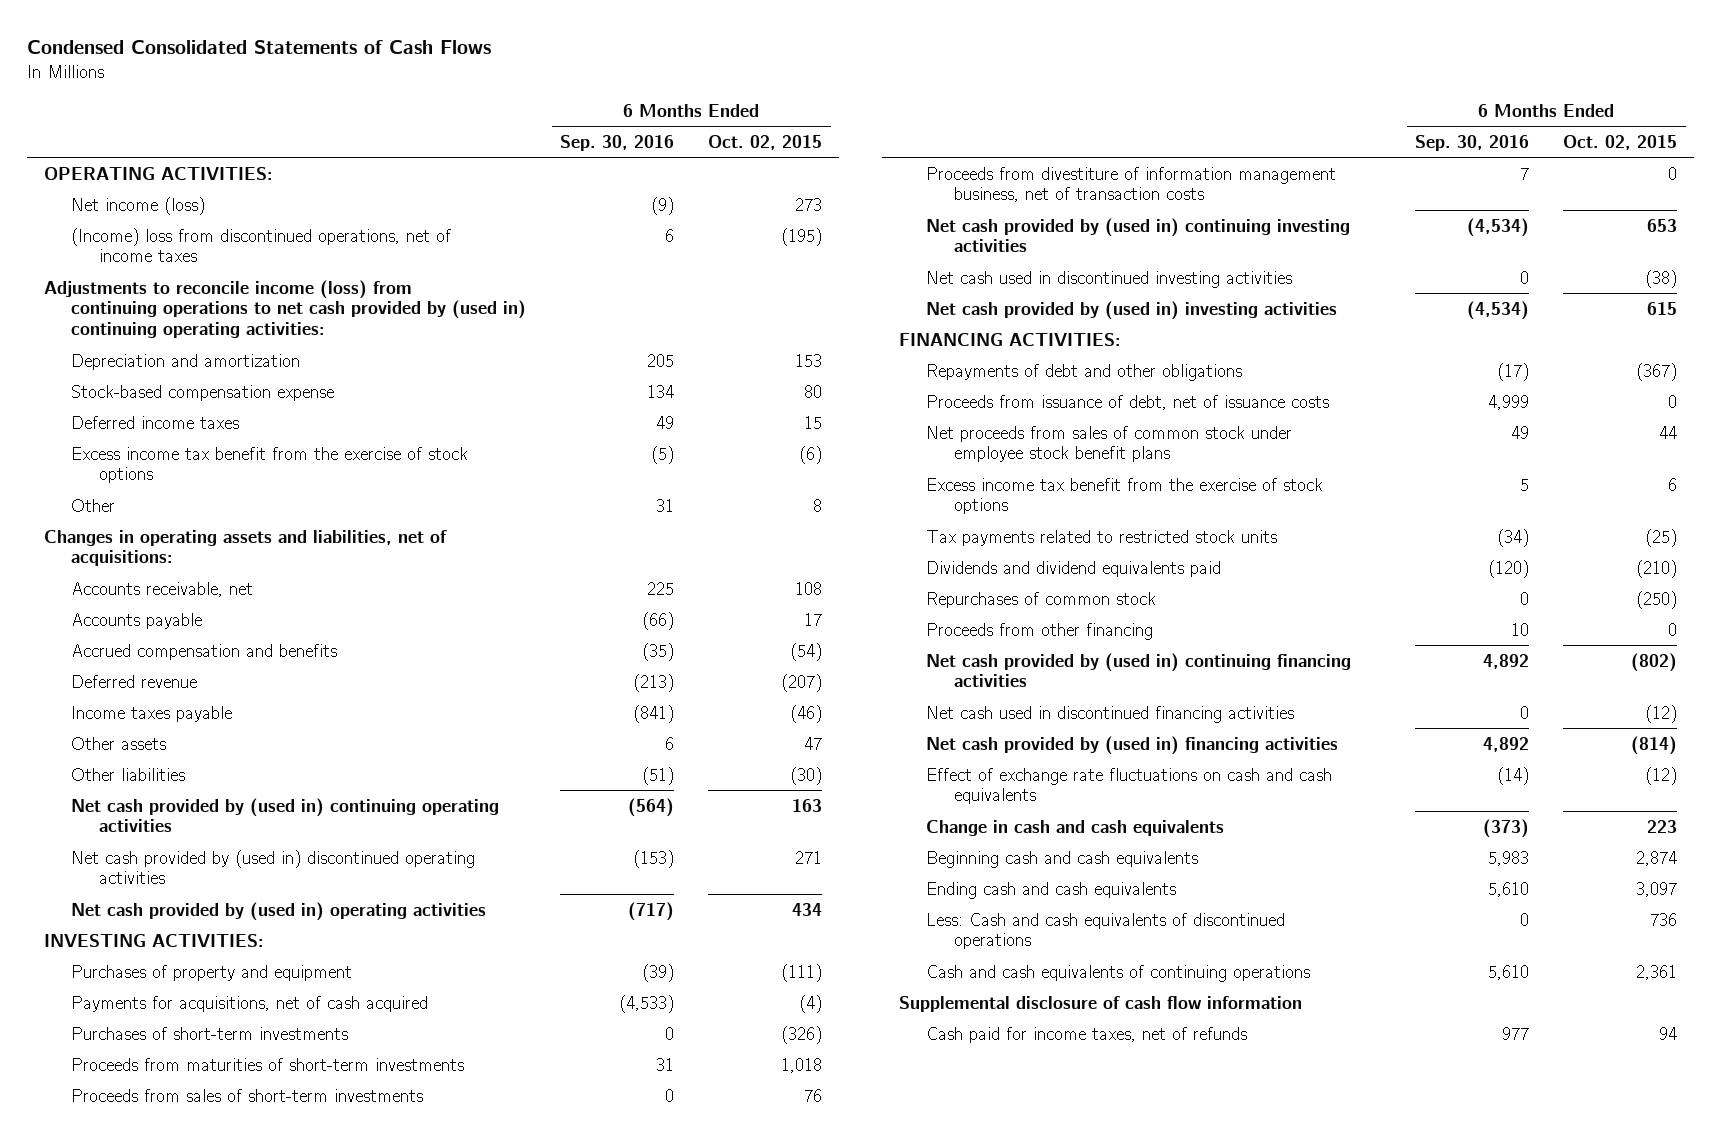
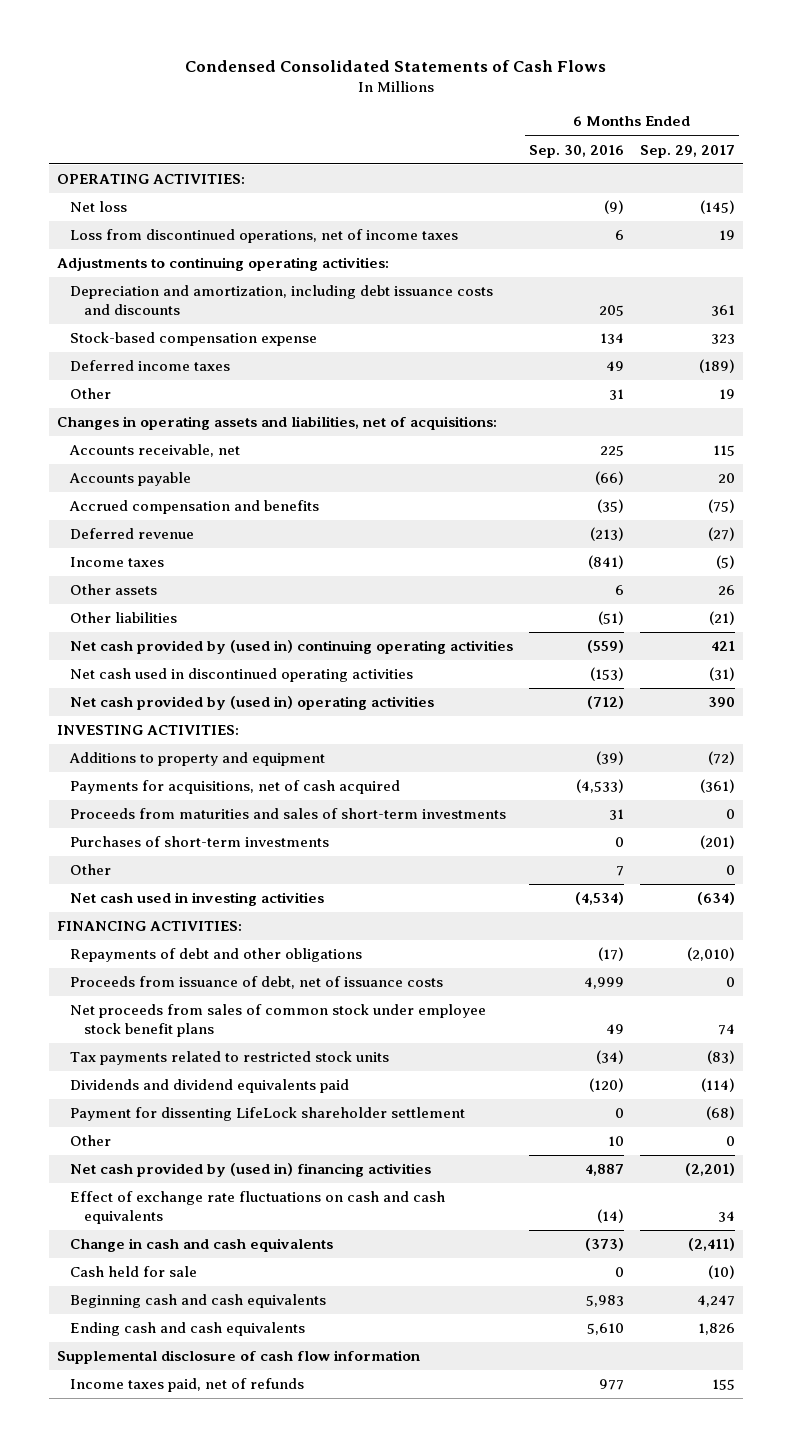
- | 6 Months Ended Sep. 30, 2016 | 6 Months Ended Oct. 02, 2015
+ | 6 Months Ended Sep. 30, 2016 | 6 Months Ended Sep. 29, 2017
- Net income (loss) | (9) | 273
- (Income) loss from discontinued operations, net of income taxes | 6 | (195)
- Adjustments to reconcile income (loss) from continuing operations to net cash provided by (used in) continuing operating activities:
- Depreciation and amortization | 205 | 153
+ Net loss | (9) | (145)
+ Loss from discontinued operations, net of income taxes | 6 | 19
+ Adjustments to continuing operating activities:
+ Depreciation and amortization, including debt issuance costs and discounts | 205 | 361
- Excess income tax benefit from the exercise of stock options | (5) | (6)
- Income taxes payable | (841) | (46)
+ Income taxes | (841) | (5)
- Net cash provided by (used in) continuing operating activities | (564) | 163
- Net cash provided by (used in) discontinued operating activities | (153) | 271
- Net cash provided by (used in) operating activities | (717) | 434
+ Net cash provided by (used in) continuing operating activities | (559) | 421
+ Net cash used in discontinued operating activities | (153) | (31)
+ Net cash provided by (used in) operating activities | (712) | 390
- Purchases of property and equipment | (39) | (111)
+ Additions to property and equipment | (39) | (72)
+ Proceeds from maturities and sales of short-term investments | 31 | 0
- Proceeds from maturities of short-term investments | 31 | 1,018
- Proceeds from sales of short-term investments | 0 | 76
- Proceeds from divestiture of information management business, net of transaction costs | 7 | 0
- Net cash provided by (used in) continuing investing activities | (4,534) | 653
- Net cash used in discontinued investing activities | 0 | (38)
- Net cash provided by (used in) investing activities | (4,534) | 615
+ Other | 7 | 0
+ Net cash used in investing activities | (4,534) | (634)
- Excess income tax benefit from the exercise of stock options | 5 | 6
- Repurchases of common stock | 0 | (250)
- Proceeds from other financing | 10 | 0
- Net cash provided by (used in) continuing financing activities | 4,892 | (802)
- Net cash used in discontinued financing activities | 0 | (12)
- Net cash provided by (used in) financing activities | 4,892 | (814)
+ Payment for dissenting LifeLock shareholder settlement | 0 | (68)
+ Other | 10 | 0
+ Net cash provided by (used in) financing activities | 4,887 | (2,201)
+ Cash held for sale | 0 | (10)
- Less: Cash and cash equivalents of discontinued operations | 0 | 736
- Cash and cash equivalents of continuing operations | 5,610 | 2,361
- Cash paid for income taxes, net of refunds | 977 | 94
+ Income taxes paid, net of refunds | 977 | 155

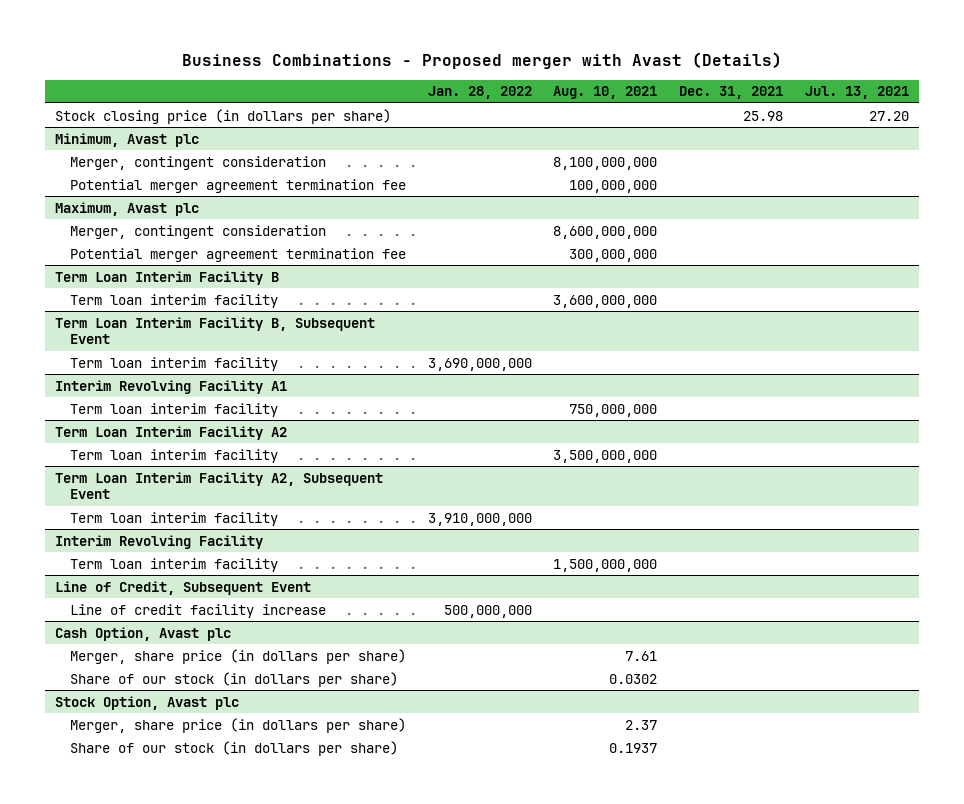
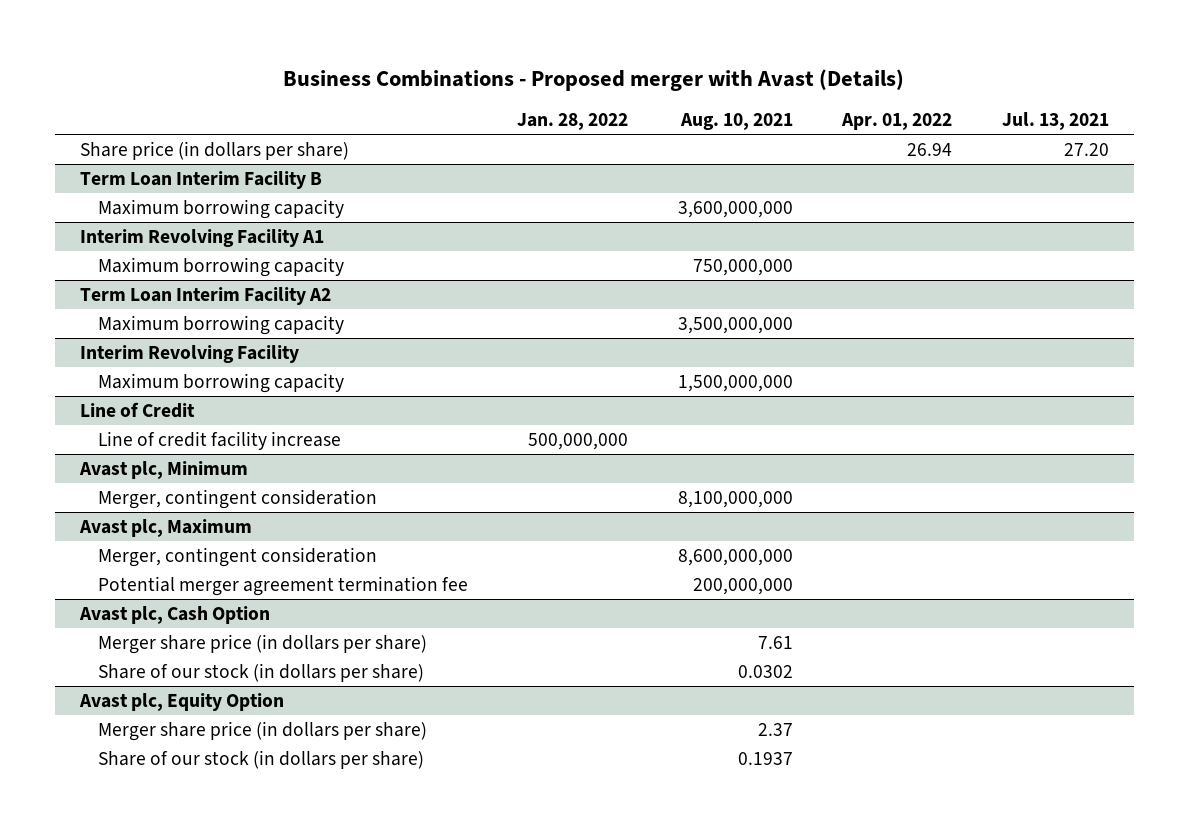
- | Jan. 28, 2022 | Aug. 10, 2021 | Dec. 31, 2021 | Jul. 13, 2021
+ | Jan. 28, 2022 | Aug. 10, 2021 | Apr. 01, 2022 | Jul. 13, 2021
- Stock closing price (in dollars per share) | | | 25.98 | 27.20
- Minimum, Avast plc
- Merger, contingent consideration | | 8,100,000,000 | |
- Potential merger agreement termination fee | | 100,000,000 | |
- Maximum, Avast plc
- Merger, contingent consideration | | 8,600,000,000 | |
- Potential merger agreement termination fee | | 300,000,000 | |
+ Share price (in dollars per share) | | | 26.94 | 27.20
@ Term Loan Interim Facility B
- Term loan interim facility | | 3,600,000,000 | |
- Term Loan Interim Facility B, Subsequent Event
- Term loan interim facility | 3,690,000,000 | | |
@ Term Loan Interim Facility B
+ Maximum borrowing capacity | | 3,600,000,000 | |
@ Interim Revolving Facility A1
- Term loan interim facility | | 750,000,000 | |
+ Maximum borrowing capacity | | 750,000,000 | |
@ Term Loan Interim Facility A2
- Term loan interim facility | | 3,500,000,000 | |
- Term Loan Interim Facility A2, Subsequent Event
- Term loan interim facility | 3,910,000,000 | | |
@ Term Loan Interim Facility A2
+ Maximum borrowing capacity | | 3,500,000,000 | |
@ Interim Revolving Facility
- Term loan interim facility | | 1,500,000,000 | |
- Line of Credit, Subsequent Event
@ Interim Revolving Facility
+ Maximum borrowing capacity | | 1,500,000,000 | |
+ Line of Credit
- Cash Option, Avast plc
- Merger, share price (in dollars per share) | | 7.61 | |
+ Avast plc, Minimum
+ Merger, contingent consideration | | 8,100,000,000 | |
+ Avast plc, Maximum
+ Merger, contingent consideration | | 8,600,000,000 | |
+ Potential merger agreement termination fee | | 200,000,000 | |
+ Avast plc, Cash Option
+ Merger share price (in dollars per share) | | 7.61 | |
- Stock Option, Avast plc
- Merger, share price (in dollars per share) | | 2.37 | |
+ Avast plc, Equity Option
+ Merger share price (in dollars per share) | | 2.37 | |

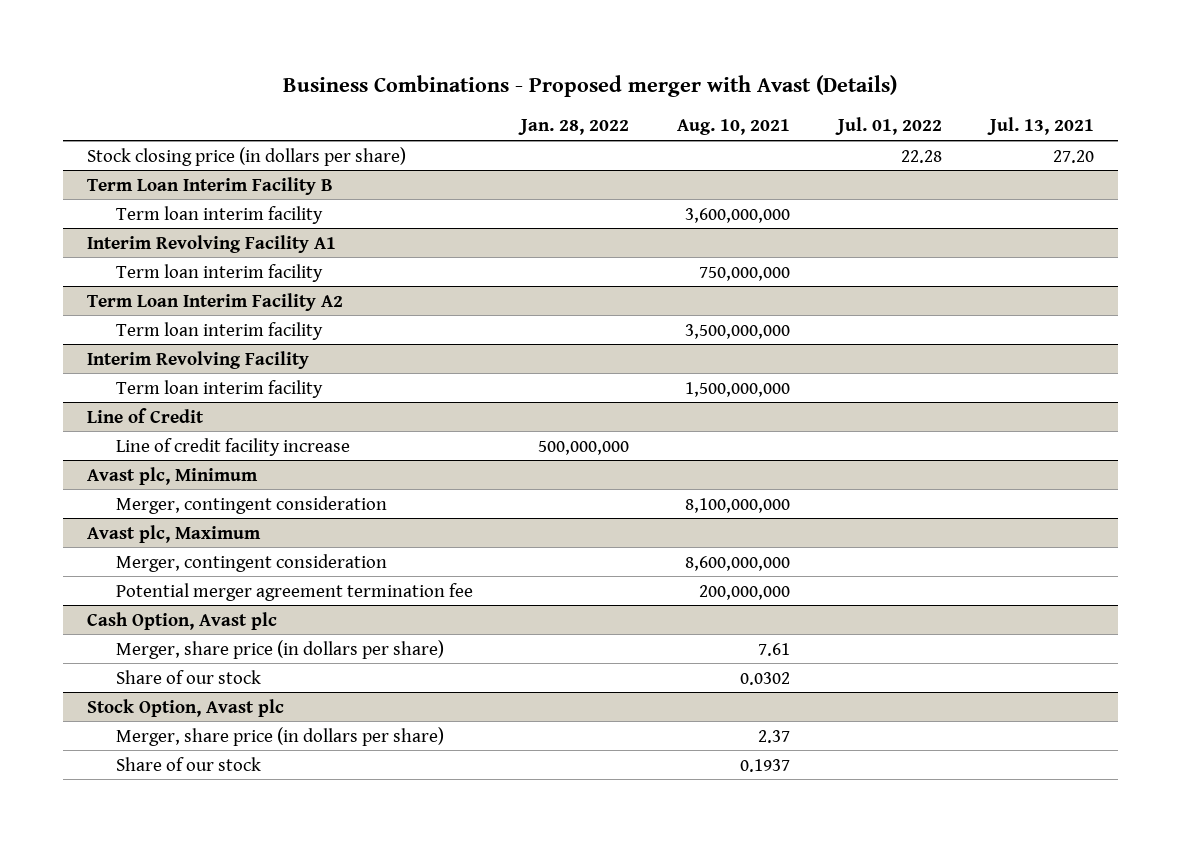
- | Jan. 28, 2022 | Aug. 10, 2021 | Apr. 01, 2022 | Jul. 13, 2021
+ | Jan. 28, 2022 | Aug. 10, 2021 | Jul. 01, 2022 | Jul. 13, 2021
- Share price (in dollars per share) | | | 26.94 | 27.20
+ Stock closing price (in dollars per share) | | | 22.28 | 27.20
@ Term Loan Interim Facility B
- Maximum borrowing capacity | | 3,600,000,000 | |
+ Term loan interim facility | | 3,600,000,000 | |
@ Interim Revolving Facility A1
- Maximum borrowing capacity | | 750,000,000 | |
+ Term loan interim facility | | 750,000,000 | |
@ Term Loan Interim Facility A2
- Maximum borrowing capacity | | 3,500,000,000 | |
+ Term loan interim facility | | 3,500,000,000 | |
@ Interim Revolving Facility
- Maximum borrowing capacity | | 1,500,000,000 | |
+ Term loan interim facility | | 1,500,000,000 | |
- Avast plc, Cash Option
- Merger share price (in dollars per share) | | 7.61 | |
- Share of our stock (in dollars per share) | | 0.0302 | |
- Avast plc, Equity Option
- Merger share price (in dollars per share) | | 2.37 | |
- Share of our stock (in dollars per share) | | 0.1937 | |
+ Cash Option, Avast plc
+ Merger, share price (in dollars per share) | | 7.61 | |
+ Share of our stock | | 0.0302 | |
+ Stock Option, Avast plc
+ Merger, share price (in dollars per share) | | 2.37 | |
+ Share of our stock | | 0.1937 | |

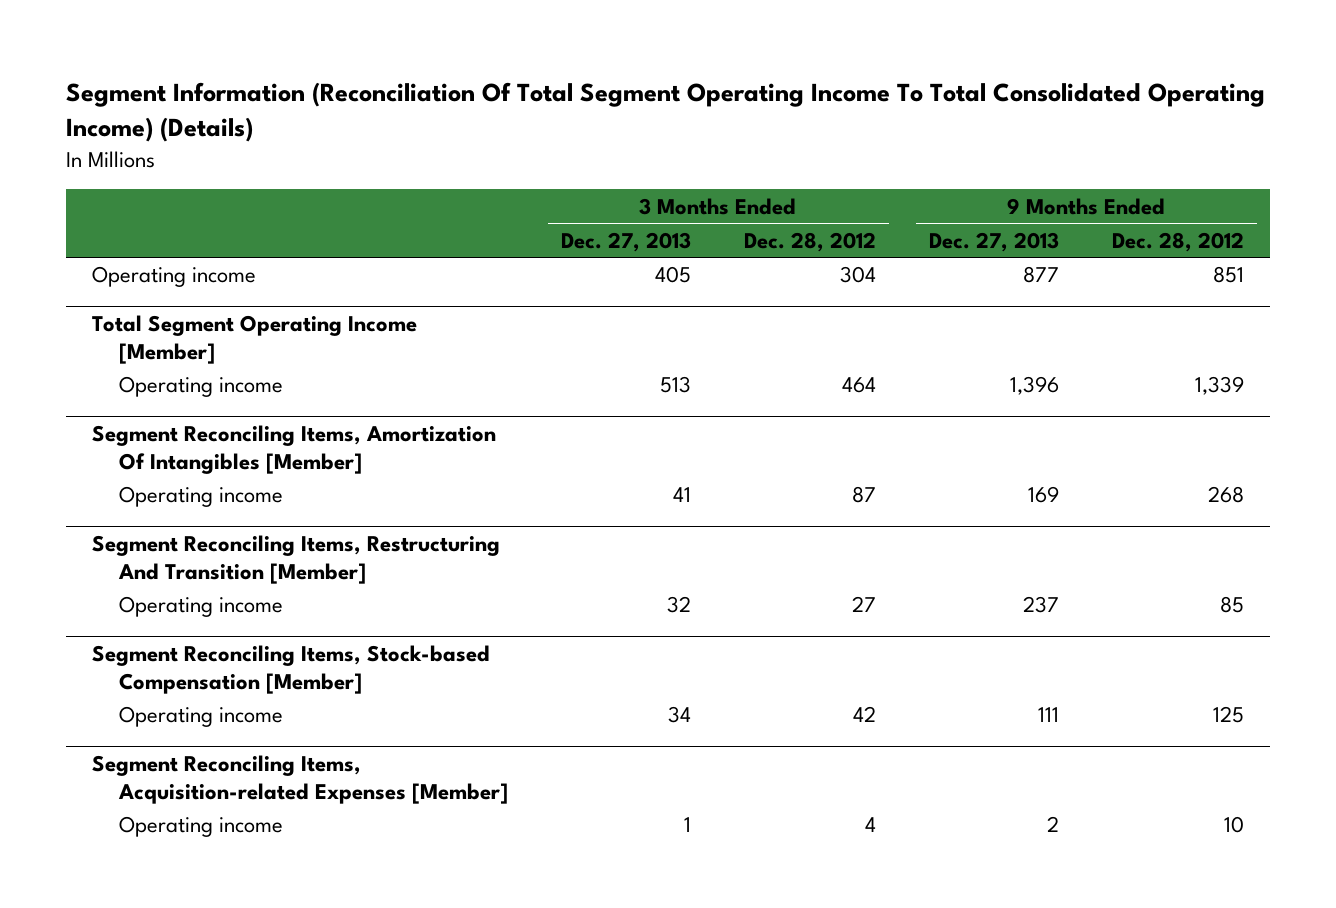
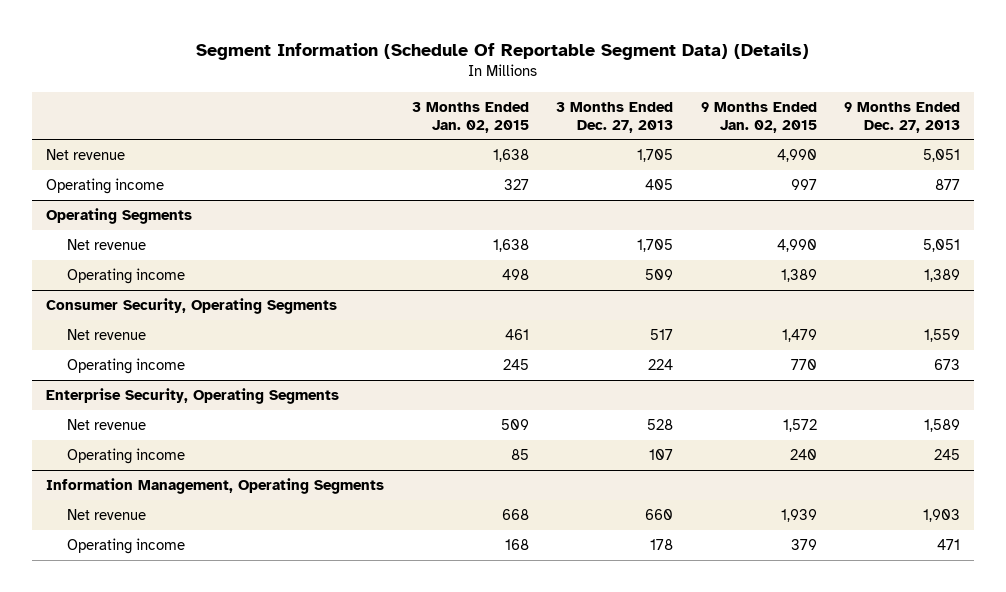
- Segment Information (Reconciliation Of Total Segment Operating Income To Total Consolidated Operating Income) (Details)
+ Segment Information (Schedule Of Reportable Segment Data) (Details)
- | 3 Months Ended Dec. 27, 2013 | 3 Months Ended Dec. 28, 2012 | 9 Months Ended Dec. 27, 2013 | 9 Months Ended Dec. 28, 2012
+ | 3 Months Ended Jan. 02, 2015 | 3 Months Ended Dec. 27, 2013 | 9 Months Ended Jan. 02, 2015 | 9 Months Ended Dec. 27, 2013
+ Net revenue | 1,638 | 1,705 | 4,990 | 5,051
- Total Segment Operating Income [Member]
- Operating income | 513 | 464 | 1,396 | 1,339
- Segment Reconciling Items, Amortization Of Intangibles [Member]
- Operating income | 41 | 87 | 169 | 268
- Segment Reconciling Items, Restructuring And Transition [Member]
- Operating income | 32 | 27 | 237 | 85
- Segment Reconciling Items, Stock-based Compensation [Member]
- Operating income | 34 | 42 | 111 | 125
- Segment Reconciling Items, Acquisition-related Expenses [Member]
- Operating income | 1 | 4 | 2 | 10
+ Operating Segments
+ Net revenue | 1,638 | 1,705 | 4,990 | 5,051
+ Operating income | 498 | 509 | 1,389 | 1,389
+ Consumer Security, Operating Segments
+ Net revenue | 461 | 517 | 1,479 | 1,559
+ Operating income | 245 | 224 | 770 | 673
+ Enterprise Security, Operating Segments
+ Net revenue | 509 | 528 | 1,572 | 1,589
+ Operating income | 85 | 107 | 240 | 245
+ Information Management, Operating Segments
+ Net revenue | 668 | 660 | 1,939 | 1,903
+ Operating income | 168 | 178 | 379 | 471

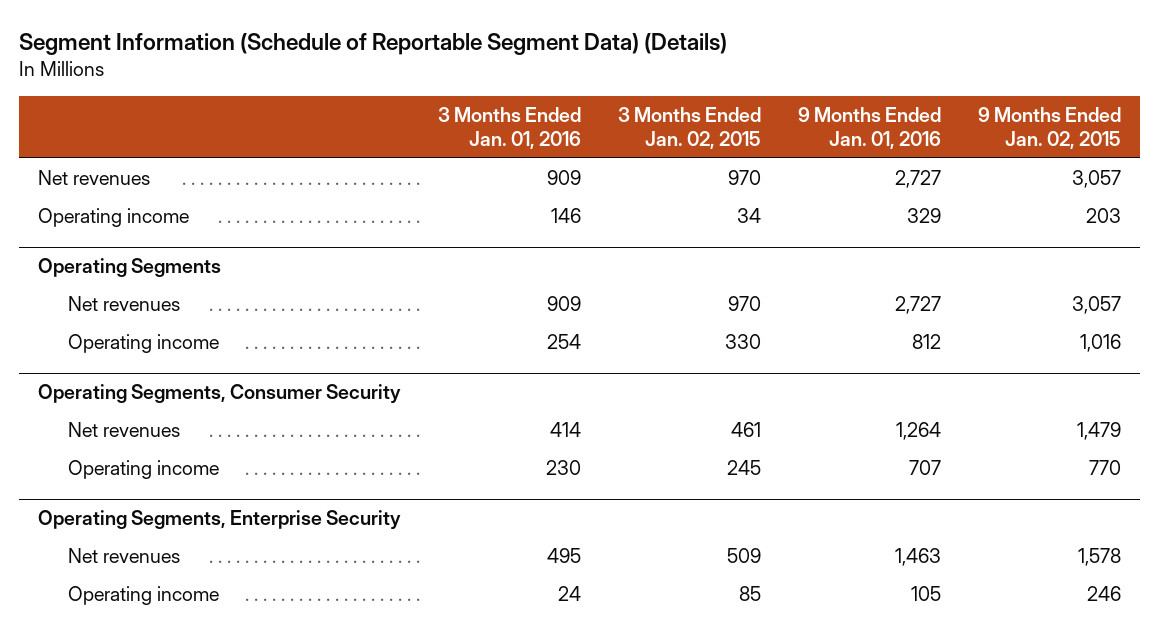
- Segment Information (Schedule Of Reportable Segment Data) (Details)
+ Segment Information (Schedule of Reportable Segment Data) (Details)
- | 3 Months Ended Jan. 02, 2015 | 3 Months Ended Dec. 27, 2013 | 9 Months Ended Jan. 02, 2015 | 9 Months Ended Dec. 27, 2013
+ | 3 Months Ended Jan. 01, 2016 | 3 Months Ended Jan. 02, 2015 | 9 Months Ended Jan. 01, 2016 | 9 Months Ended Jan. 02, 2015
- Net revenue | 1,638 | 1,705 | 4,990 | 5,051
- Operating income | 327 | 405 | 997 | 877
+ Net revenues | 909 | 970 | 2,727 | 3,057
+ Operating income | 146 | 34 | 329 | 203
@ Operating Segments
- Net revenue | 1,638 | 1,705 | 4,990 | 5,051
- Operating income | 498 | 509 | 1,389 | 1,389
- Consumer Security, Operating Segments
- Net revenue | 461 | 517 | 1,479 | 1,559
@ Operating Segments
+ Net revenues | 909 | 970 | 2,727 | 3,057
+ Operating income | 254 | 330 | 812 | 1,016
+ Operating Segments, Consumer Security
+ Net revenues | 414 | 461 | 1,264 | 1,479
- Enterprise Security, Operating Segments
- Net revenue | 509 | 528 | 1,572 | 1,589
- Operating income | 85 | 107 | 240 | 245
- Information Management, Operating Segments
- Net revenue | 668 | 660 | 1,939 | 1,903
- Operating income | 168 | 178 | 379 | 471
+ Operating Segments, Enterprise Security
+ Net revenues | 495 | 509 | 1,463 | 1,578
+ Operating income | 24 | 85 | 105 | 246

